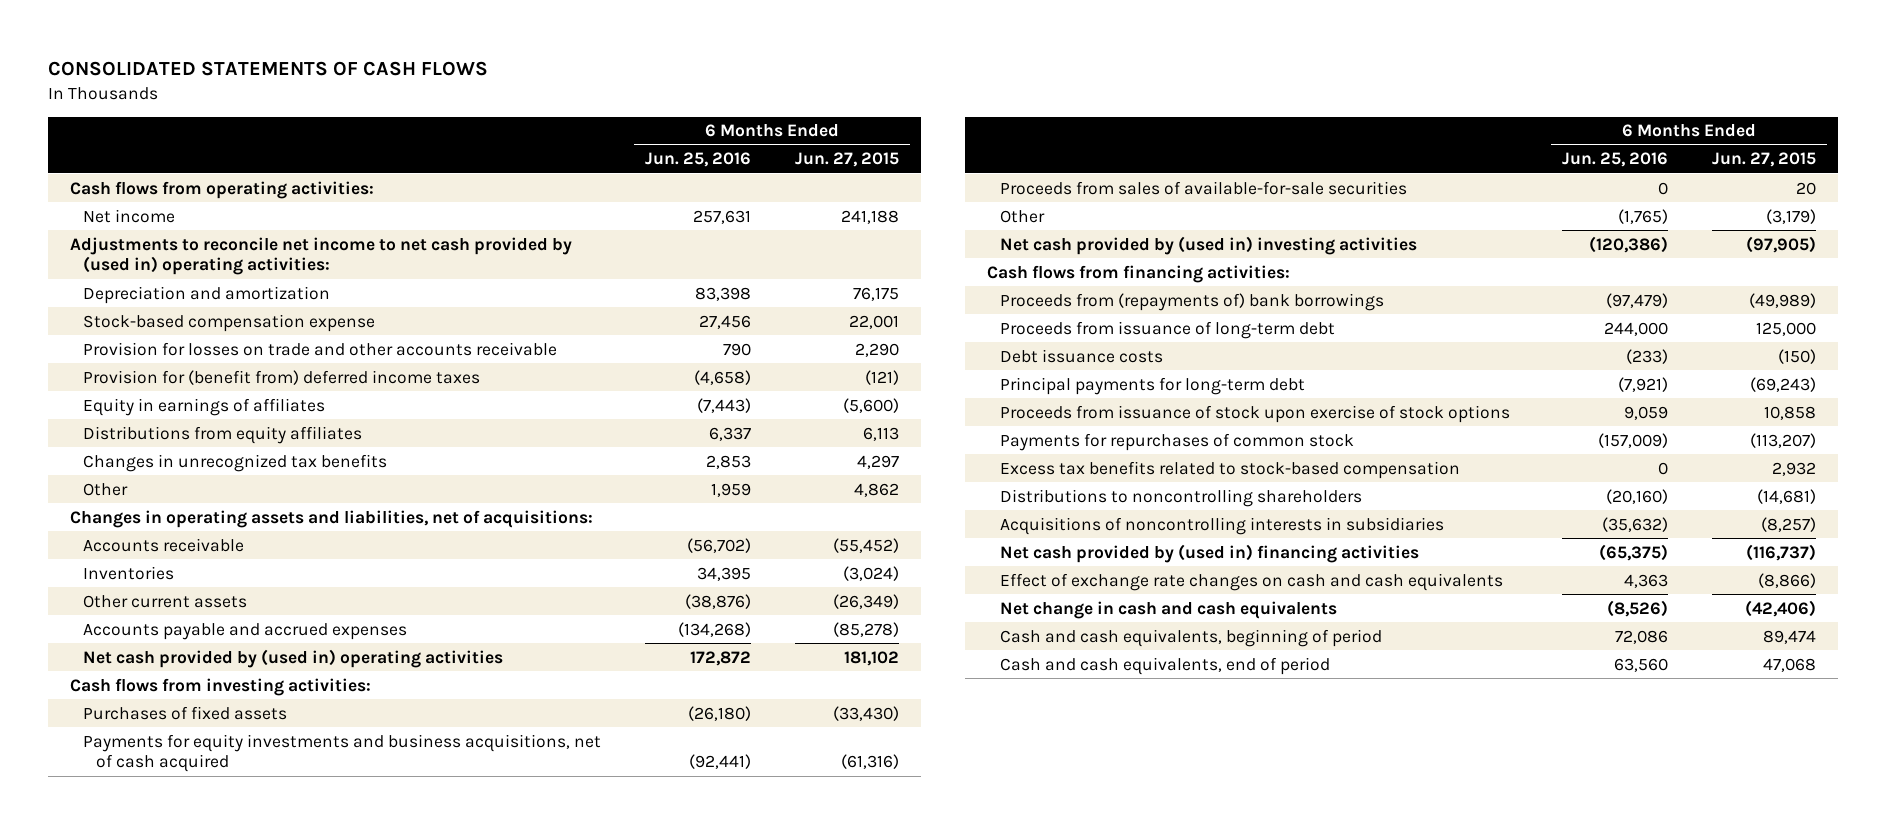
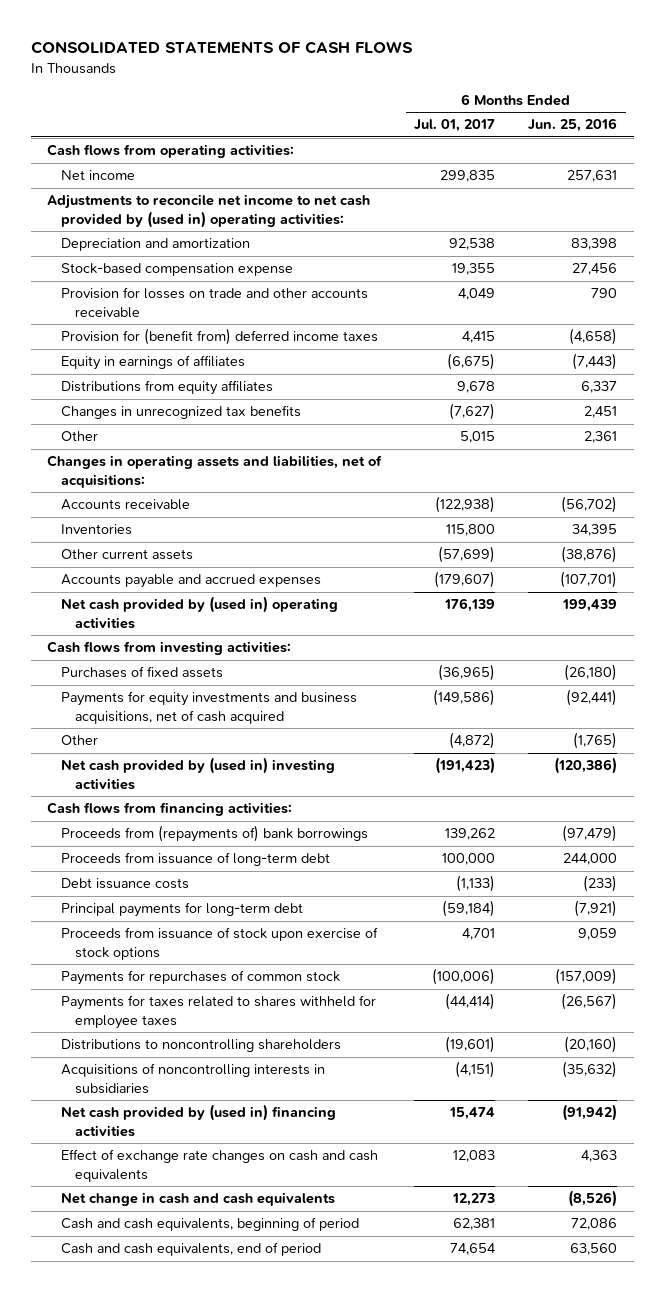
- | 6 Months Ended Jun. 25, 2016 | 6 Months Ended Jun. 27, 2015
+ | 6 Months Ended Jul. 01, 2017 | 6 Months Ended Jun. 25, 2016
- Changes in unrecognized tax benefits | 2,853 | 4,297
- Other | 1,959 | 4,862
+ Changes in unrecognized tax benefits | (7,627) | 2,451
+ Other | 5,015 | 2,361
- Accounts payable and accrued expenses | (134,268) | (85,278)
- Net cash provided by (used in) operating activities | 172,872 | 181,102
+ Accounts payable and accrued expenses | (179,607) | (107,701)
+ Net cash provided by (used in) operating activities | 176,139 | 199,439
- Proceeds from sales of available-for-sale securities | 0 | 20
- Excess tax benefits related to stock-based compensation | 0 | 2,932
+ Payments for taxes related to shares withheld for employee taxes | (44,414) | (26,567)
- Net cash provided by (used in) financing activities | (65,375) | (116,737)
+ Net cash provided by (used in) financing activities | 15,474 | (91,942)

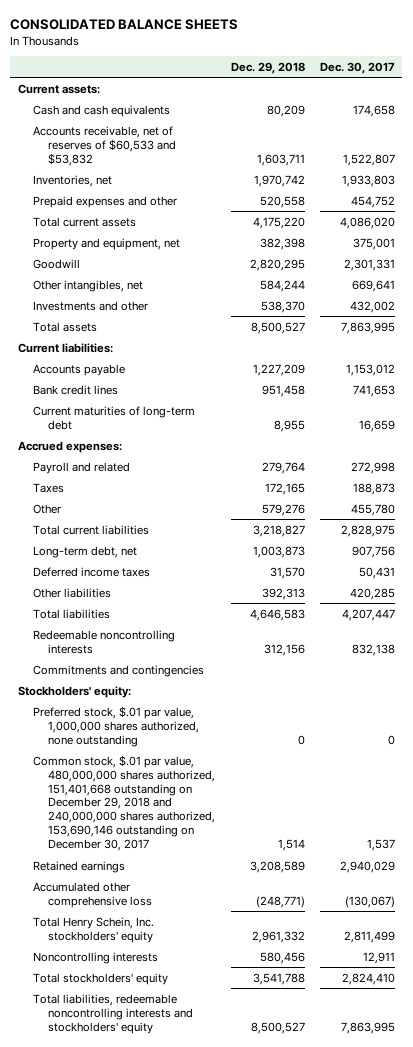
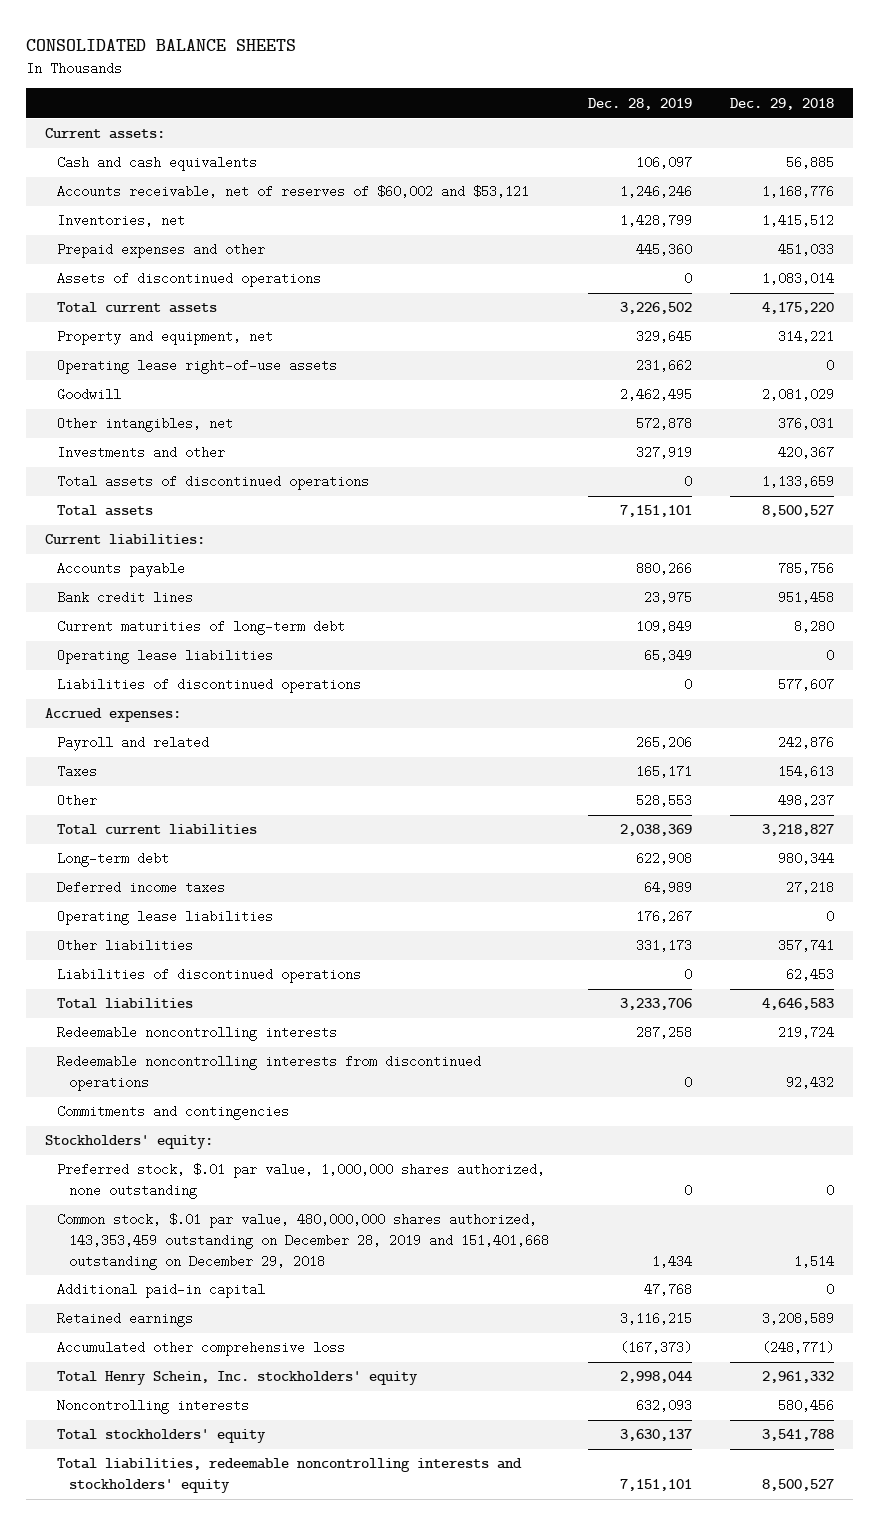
- | Dec. 29, 2018 | Dec. 30, 2017
+ | Dec. 28, 2019 | Dec. 29, 2018
- Cash and cash equivalents | 80,209 | 174,658
- Accounts receivable, net of reserves of $60,533 and $53,832 | 1,603,711 | 1,522,807
- Inventories, net | 1,970,742 | 1,933,803
- Prepaid expenses and other | 520,558 | 454,752
+ Cash and cash equivalents | 106,097 | 56,885
+ Accounts receivable, net of reserves of $60,002 and $53,121 | 1,246,246 | 1,168,776
+ Inventories, net | 1,428,799 | 1,415,512
+ Prepaid expenses and other | 445,360 | 451,033
+ Assets of discontinued operations | 0 | 1,083,014
- Property and equipment, net | 382,398 | 375,001
- Goodwill | 2,820,295 | 2,301,331
- Other intangibles, net | 584,244 | 669,641
- Investments and other | 538,370 | 432,002
+ Property and equipment, net | 329,645 | 314,221
+ Operating lease right-of-use assets | 231,662 | 0
+ Goodwill | 2,462,495 | 2,081,029
+ Other intangibles, net | 572,878 | 376,031
+ Investments and other | 327,919 | 420,367
+ Total assets of discontinued operations | 0 | 1,133,659
- Accounts payable | 1,227,209 | 1,153,012
+ Accounts payable | 880,266 | 785,756
- Current maturities of long-term debt | 8,955 | 16,659
+ Current maturities of long-term debt | 109,849 | 8,280
+ Operating lease liabilities | 65,349 | 0
+ Liabilities of discontinued operations | 0 | 577,607
- Payroll and related | 279,764 | 272,998
- Taxes | 172,165 | 188,873
- Other | 579,276 | 455,780
+ Payroll and related | 265,206 | 242,876
+ Taxes | 165,171 | 154,613
+ Other | 528,553 | 498,237
- Long-term debt, net | 1,003,873 | 907,756
- Deferred income taxes | 31,570 | 50,431
- Other liabilities | 392,313 | 420,285
+ Long-term debt | 622,908 | 980,344
+ Deferred income taxes | 64,989 | 27,218
+ Operating lease liabilities | 176,267 | 0
+ Other liabilities | 331,173 | 357,741
+ Liabilities of discontinued operations | 0 | 62,453
- Redeemable noncontrolling interests | 312,156 | 832,138
+ Redeemable noncontrolling interests | 287,258 | 219,724
+ Redeemable noncontrolling interests from discontinued operations | 0 | 92,432
- Common stock, $.01 par value, 480,000,000 shares authorized, 151,401,668 outstanding on December 29, 2018 and 240,000,000 shares authorized, 153,690,146 outstanding on December 30, 2017 | 1,514 | 1,537
+ Common stock, $.01 par value, 480,000,000 shares authorized, 143,353,459 outstanding on December 28, 2019 and 151,401,668 outstanding on December 29, 2018 | 1,434 | 1,514
+ Additional paid-in capital | 47,768 | 0

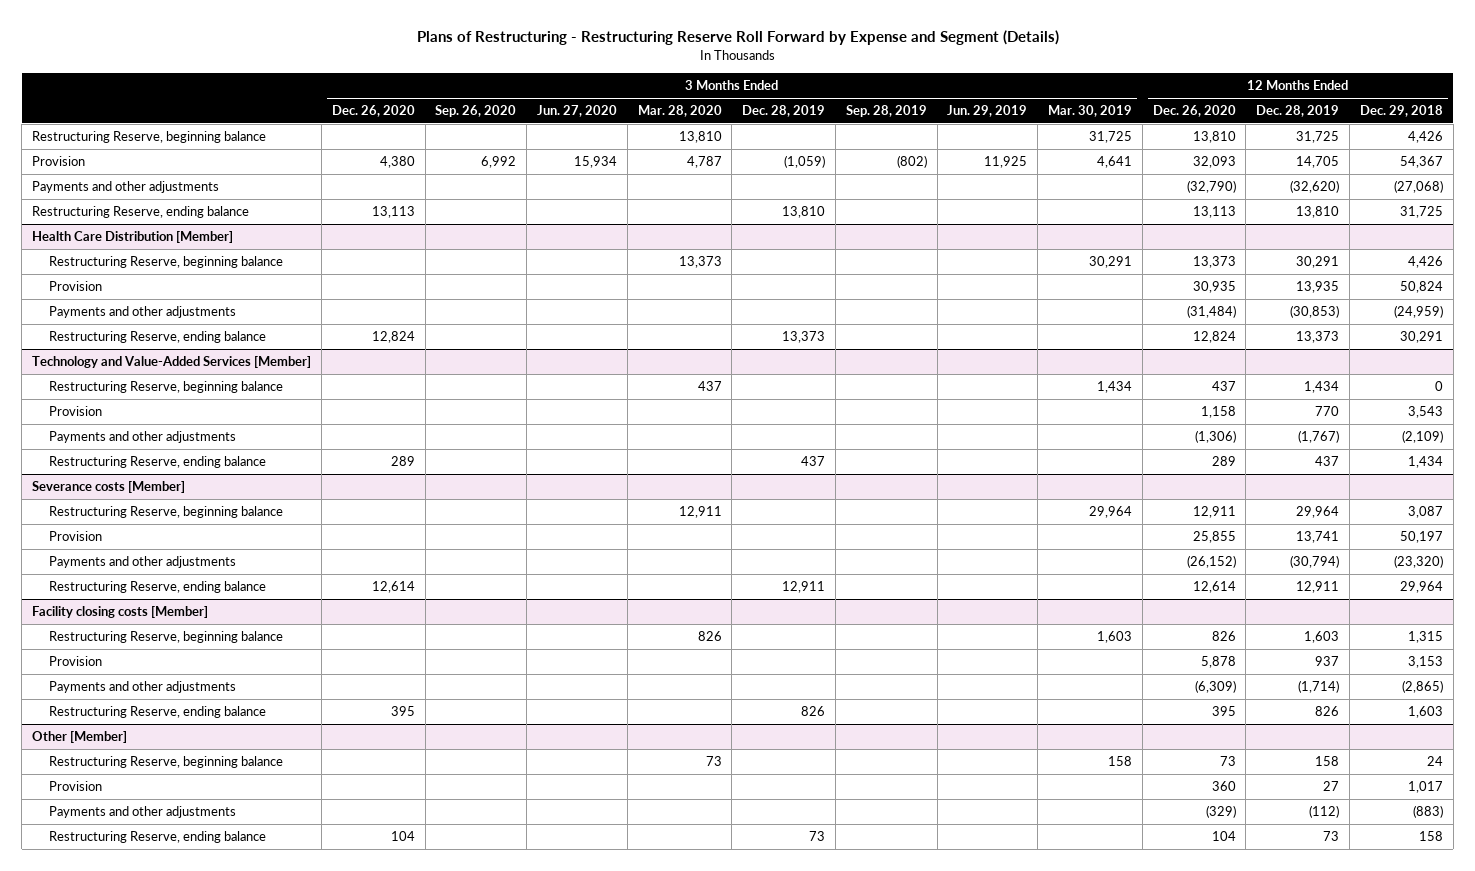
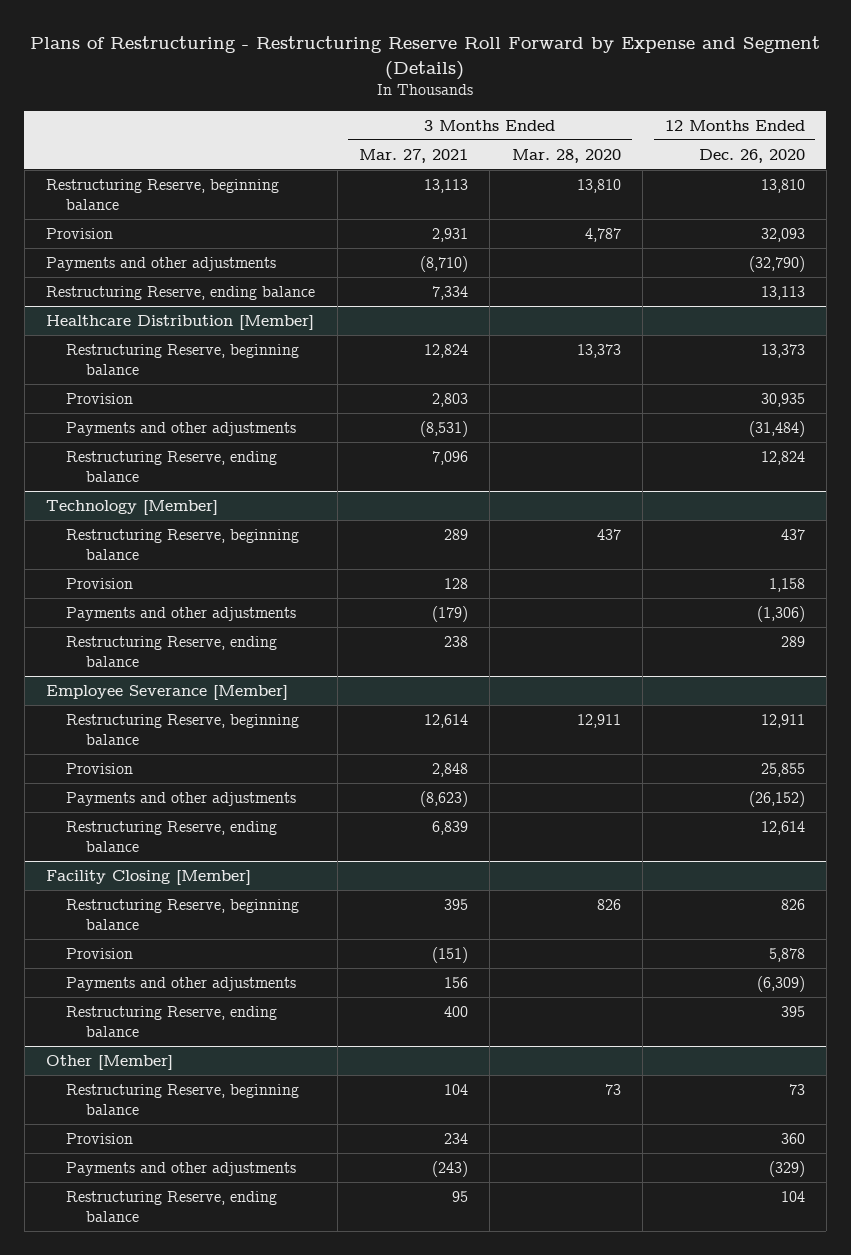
- | 3 Months Ended Dec. 26, 2020 | 3 Months Ended Sep. 26, 2020 | 3 Months Ended Jun. 27, 2020 | 3 Months Ended Mar. 28, 2020 | 3 Months Ended Dec. 28, 2019 | 3 Months Ended Sep. 28, 2019 | 3 Months Ended Jun. 29, 2019 | 3 Months Ended Mar. 30, 2019 | 12 Months Ended Dec. 26, 2020 | 12 Months Ended Dec. 28, 2019 | 12 Months Ended Dec. 29, 2018
+ | 3 Months Ended Mar. 27, 2021 | 3 Months Ended Mar. 28, 2020 | 12 Months Ended Dec. 26, 2020
- Health Care Distribution [Member]
+ Healthcare Distribution [Member]
- Technology and Value-Added Services [Member]
+ Technology [Member]
- Severance costs [Member]
+ Employee Severance [Member]
- Facility closing costs [Member]
+ Facility Closing [Member]

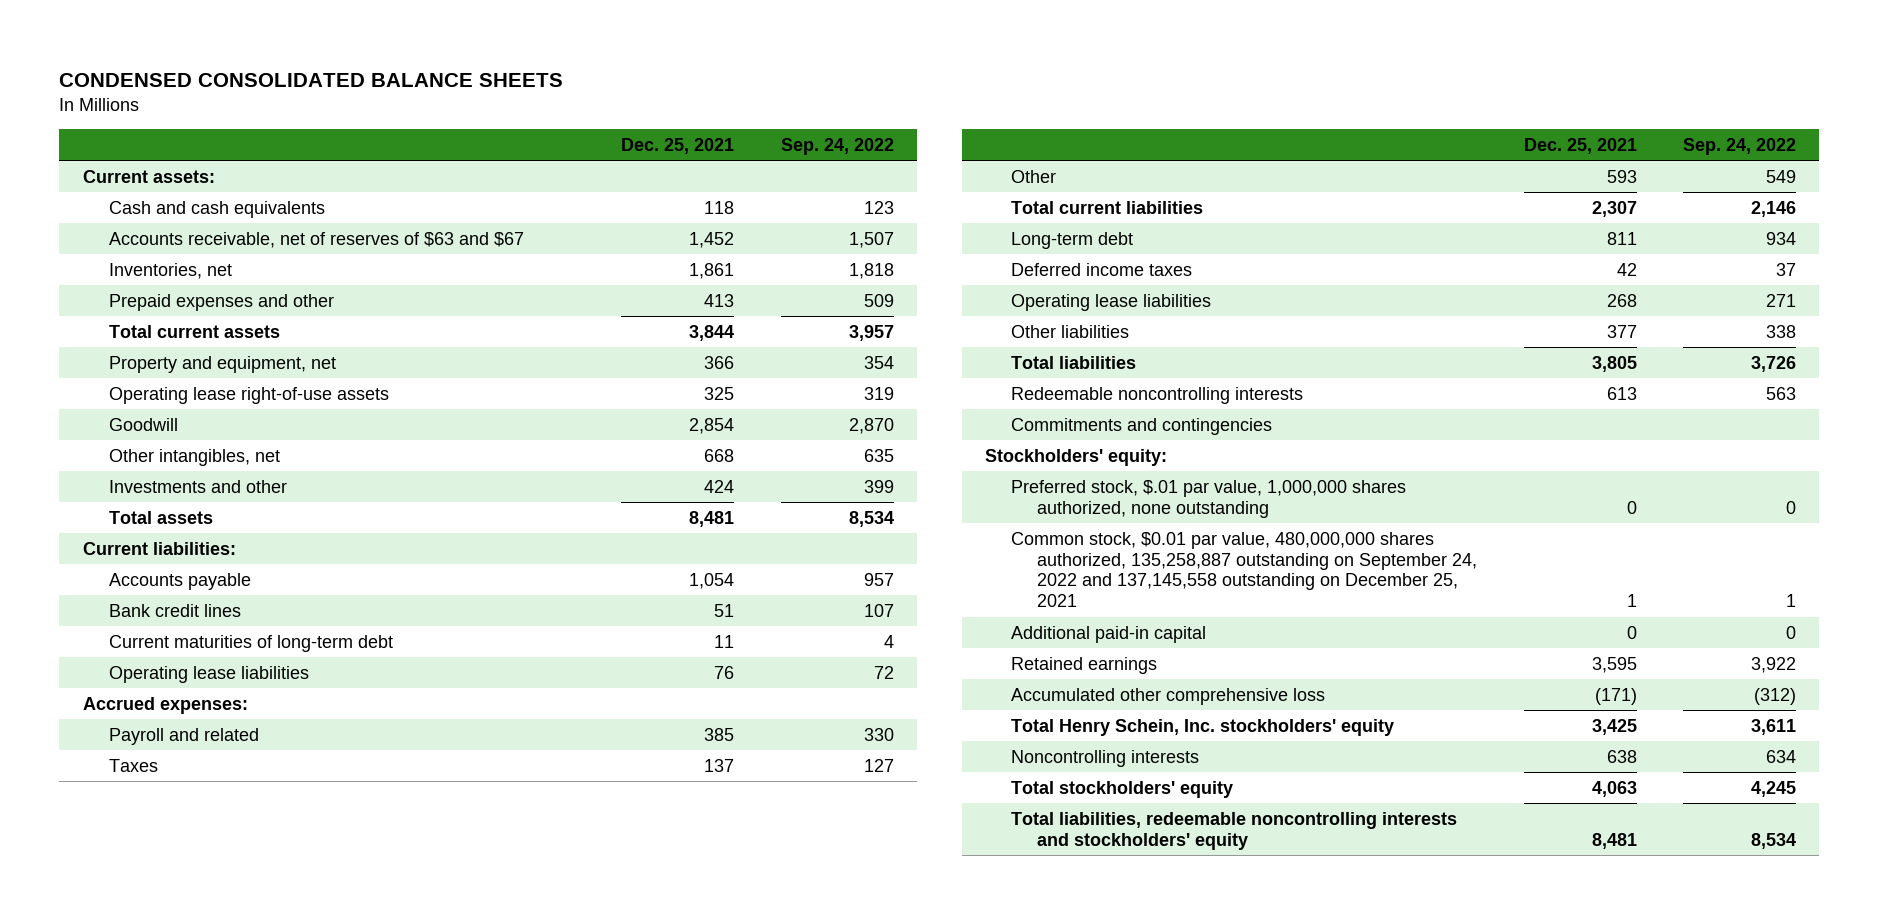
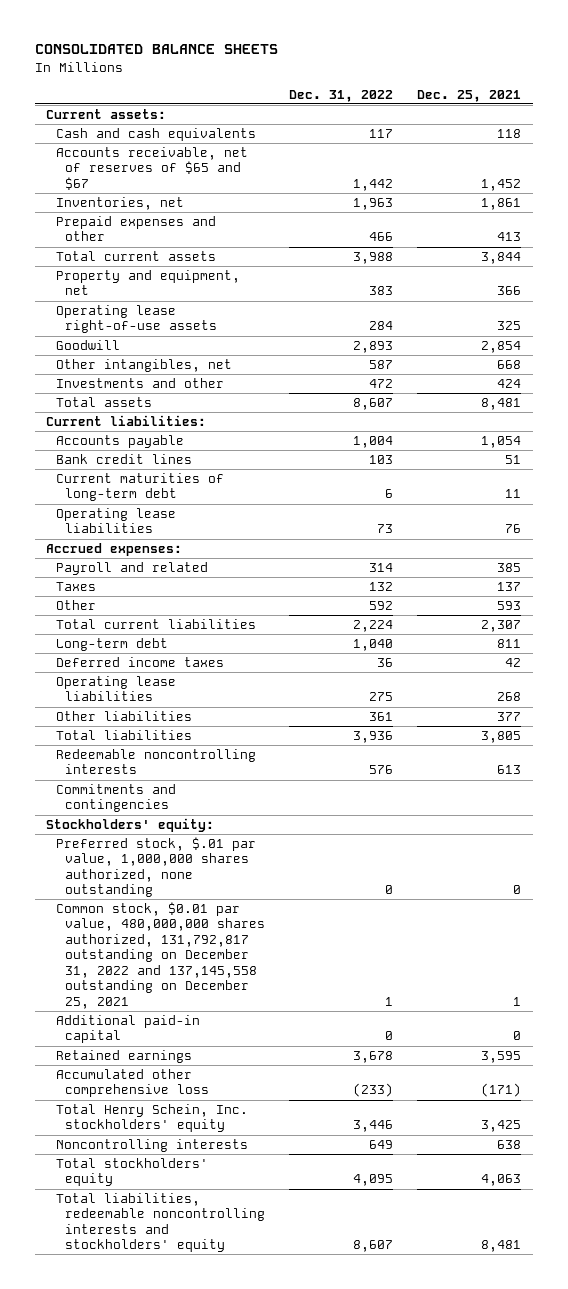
- CONDENSED CONSOLIDATED BALANCE SHEETS
+ CONSOLIDATED BALANCE SHEETS
- | Dec. 25, 2021 | Sep. 24, 2022
+ | Dec. 31, 2022 | Dec. 25, 2021
- Accounts receivable, net of reserves of $63 and $67 | 1,452 | 1,507
+ Accounts receivable, net of reserves of $65 and $67 | 1,442 | 1,452
- Common stock, $0.01 par value, 480,000,000 shares authorized, 135,258,887 outstanding on September 24, 2022 and 137,145,558 outstanding on December 25, 2021 | 1 | 1
+ Common stock, $0.01 par value, 480,000,000 shares authorized, 131,792,817 outstanding on December 31, 2022 and 137,145,558 outstanding on December 25, 2021 | 1 | 1

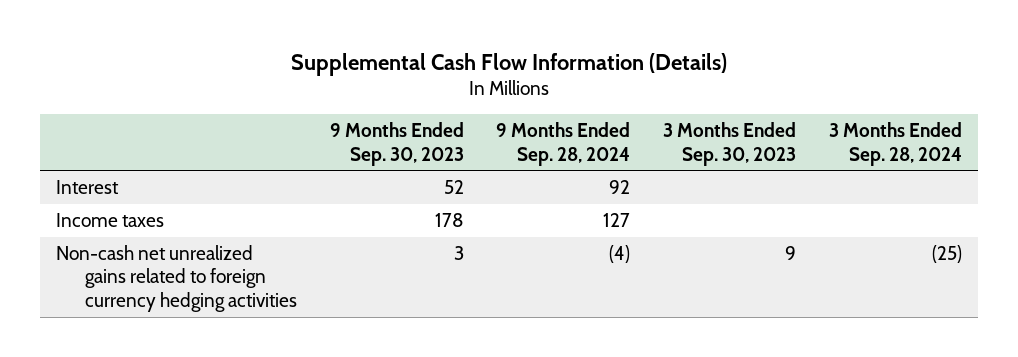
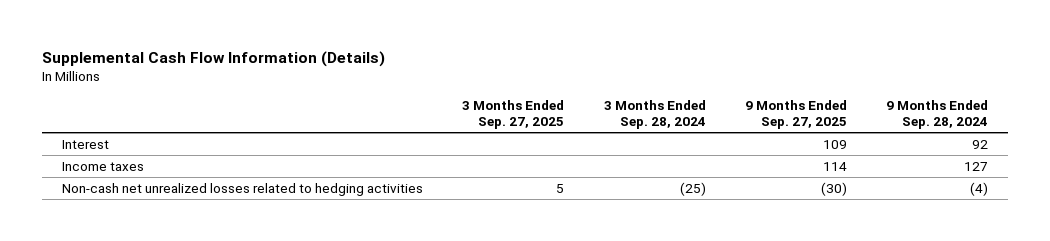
- | 9 Months Ended Sep. 30, 2023 | 9 Months Ended Sep. 28, 2024 | 3 Months Ended Sep. 30, 2023 | 3 Months Ended Sep. 28, 2024
+ | 3 Months Ended Sep. 27, 2025 | 3 Months Ended Sep. 28, 2024 | 9 Months Ended Sep. 27, 2025 | 9 Months Ended Sep. 28, 2024
- Non-cash net unrealized gains related to foreign currency hedging activities | 3 | (4) | 9 | (25)
+ Non-cash net unrealized losses related to hedging activities | 5 | (25) | (30) | (4)

